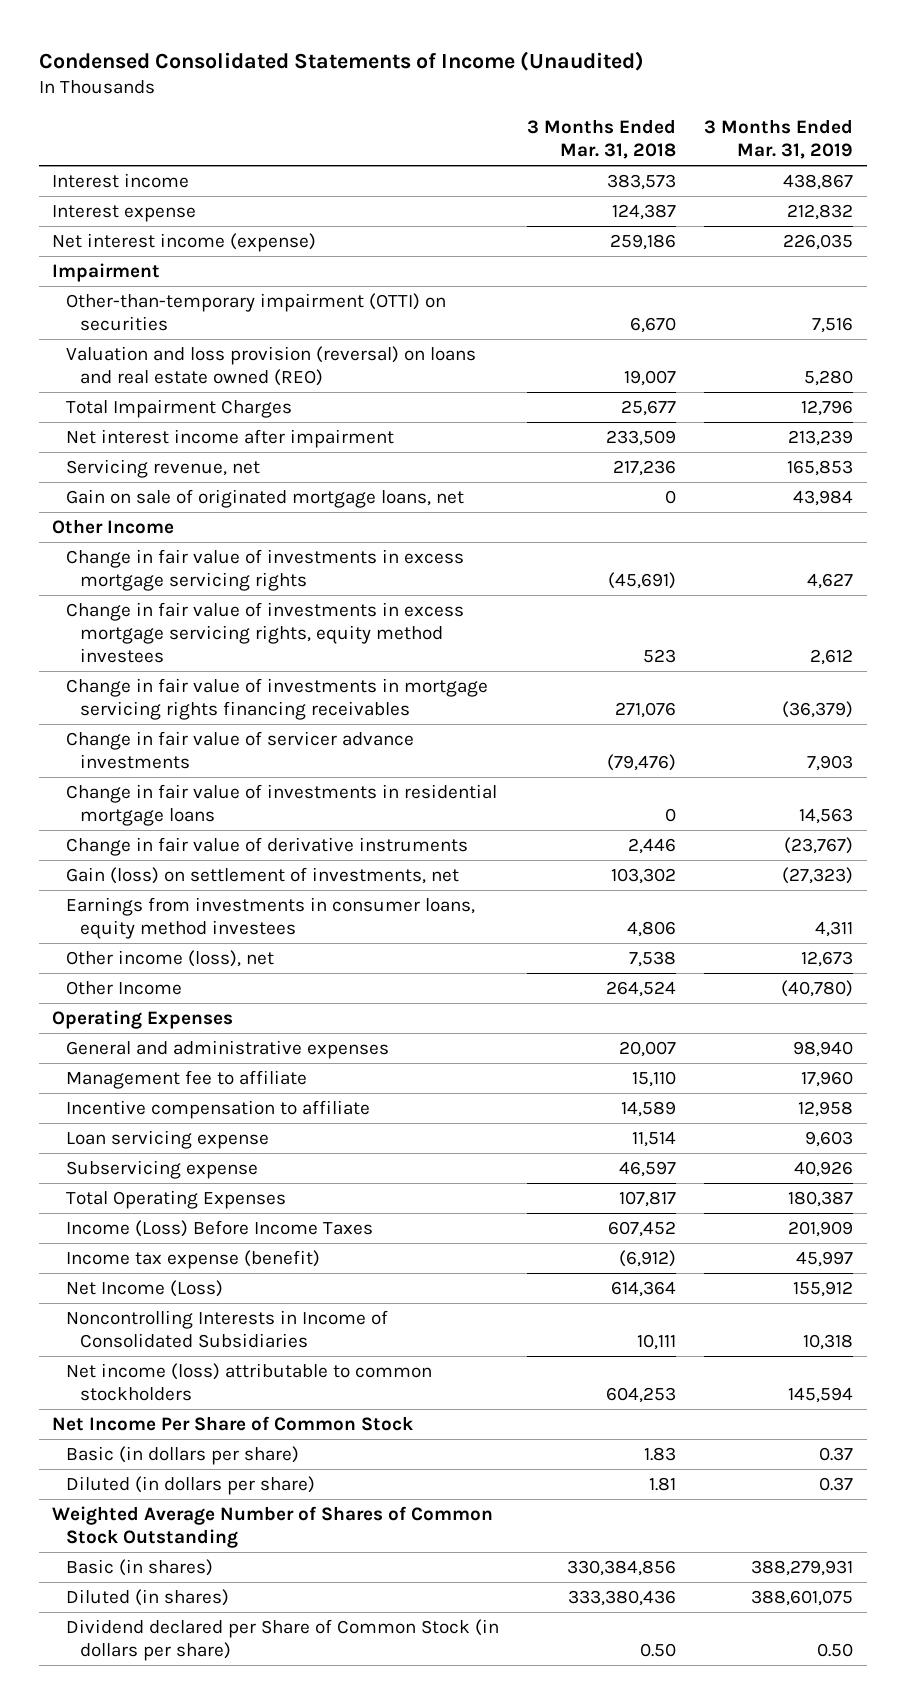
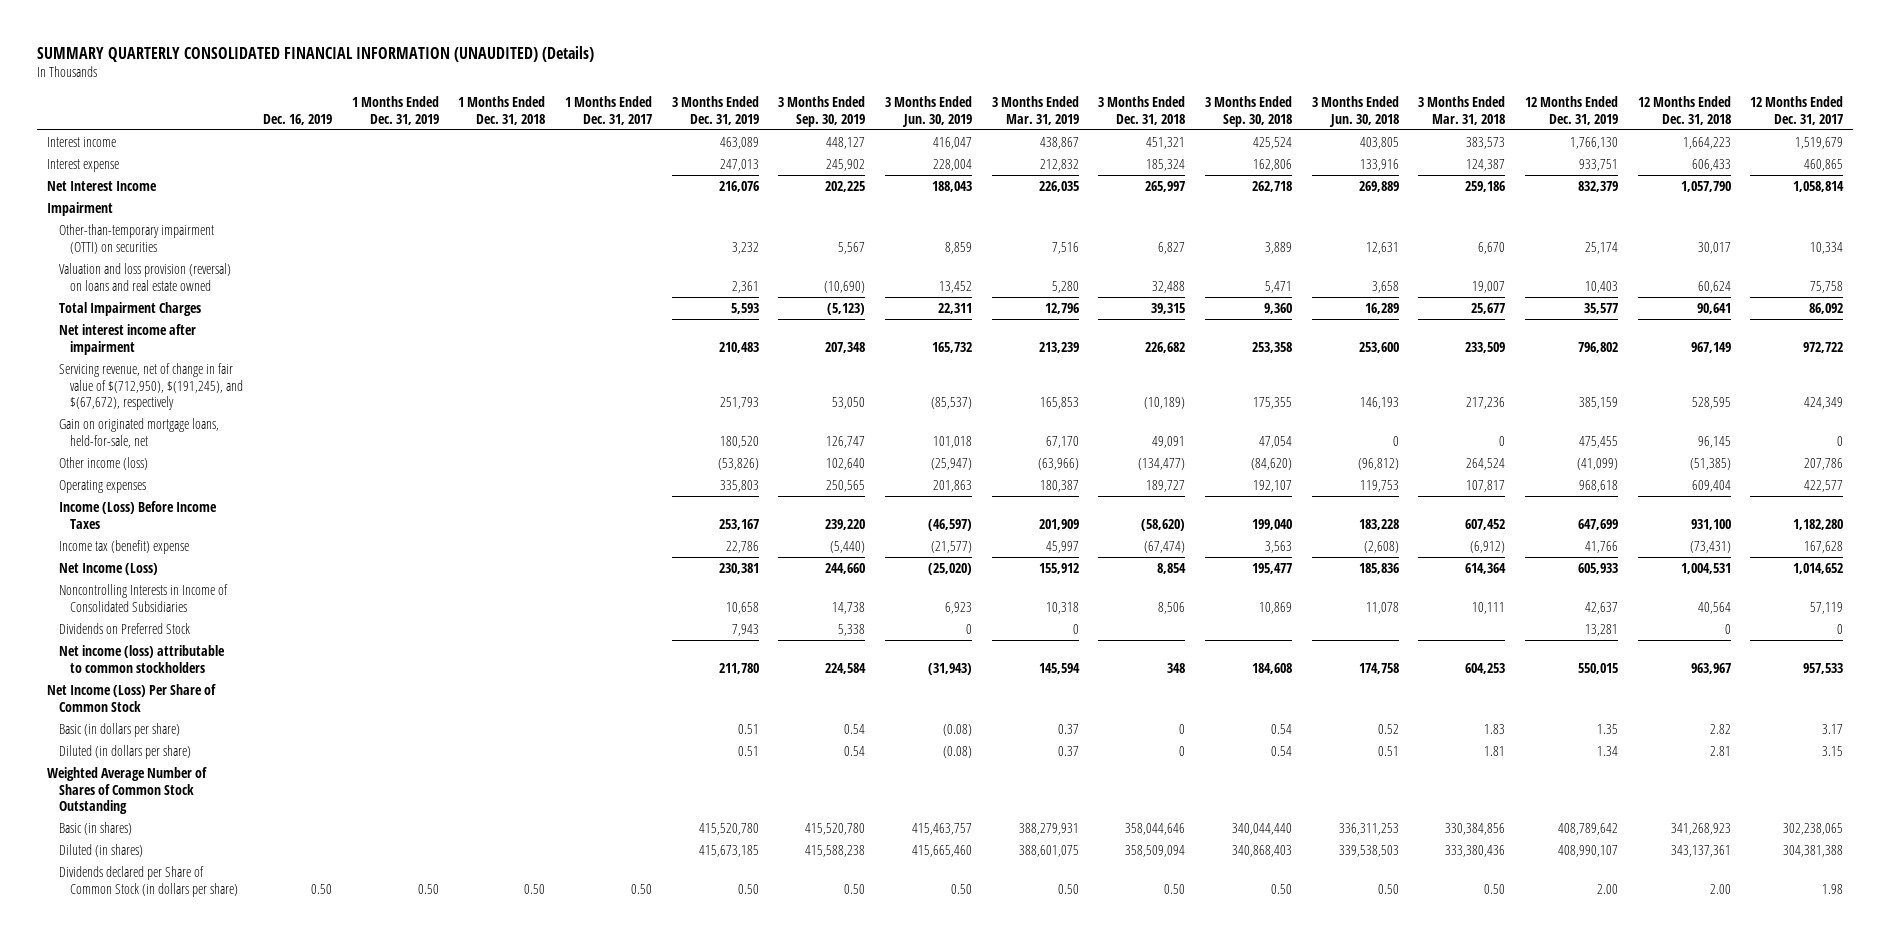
- Condensed Consolidated Statements of Income (Unaudited)
+ SUMMARY QUARTERLY CONSOLIDATED FINANCIAL INFORMATION (UNAUDITED) (Details)
- | 3 Months Ended Mar. 31, 2018 | 3 Months Ended Mar. 31, 2019
+ | Dec. 16, 2019 | 1 Months Ended Dec. 31, 2019 | 1 Months Ended Dec. 31, 2018 | 1 Months Ended Dec. 31, 2017 | 3 Months Ended Dec. 31, 2019 | 3 Months Ended Sep. 30, 2019 | 3 Months Ended Jun. 30, 2019 | 3 Months Ended Mar. 31, 2019 | 3 Months Ended Dec. 31, 2018 | 3 Months Ended Sep. 30, 2018 | 3 Months Ended Jun. 30, 2018 | 3 Months Ended Mar. 31, 2018 | 12 Months Ended Dec. 31, 2019 | 12 Months Ended Dec. 31, 2018 | 12 Months Ended Dec. 31, 2017
- Net interest income (expense) | 259,186 | 226,035
+ Net Interest Income | | | | | 216,076 | 202,225 | 188,043 | 226,035 | 265,997 | 262,718 | 269,889 | 259,186 | 832,379 | 1,057,790 | 1,058,814
- Valuation and loss provision (reversal) on loans and real estate owned (REO) | 19,007 | 5,280
+ Valuation and loss provision (reversal) on loans and real estate owned | | | | | 2,361 | (10,690) | 13,452 | 5,280 | 32,488 | 5,471 | 3,658 | 19,007 | 10,403 | 60,624 | 75,758
- Servicing revenue, net | 217,236 | 165,853
- Gain on sale of originated mortgage loans, net | 0 | 43,984
- Other Income
- Change in fair value of investments in excess mortgage servicing rights | (45,691) | 4,627
- Change in fair value of investments in excess mortgage servicing rights, equity method investees | 523 | 2,612
- Change in fair value of investments in mortgage servicing rights financing receivables | 271,076 | (36,379)
- Change in fair value of servicer advance investments | (79,476) | 7,903
- Change in fair value of investments in residential mortgage loans | 0 | 14,563
- Change in fair value of derivative instruments | 2,446 | (23,767)
- Gain (loss) on settlement of investments, net | 103,302 | (27,323)
- Earnings from investments in consumer loans, equity method investees | 4,806 | 4,311
- Other income (loss), net | 7,538 | 12,673
- Other Income | 264,524 | (40,780)
- Operating Expenses
- General and administrative expenses | 20,007 | 98,940
- Management fee to affiliate | 15,110 | 17,960
- Incentive compensation to affiliate | 14,589 | 12,958
- Loan servicing expense | 11,514 | 9,603
- Subservicing expense | 46,597 | 40,926
- Total Operating Expenses | 107,817 | 180,387
+ Servicing revenue, net of change in fair value of $(712,950), $(191,245), and $(67,672), respectively | | | | | 251,793 | 53,050 | (85,537) | 165,853 | (10,189) | 175,355 | 146,193 | 217,236 | 385,159 | 528,595 | 424,349
+ Gain on originated mortgage loans, held-for-sale, net | | | | | 180,520 | 126,747 | 101,018 | 67,170 | 49,091 | 47,054 | 0 | 0 | 475,455 | 96,145 | 0
+ Other income (loss) | | | | | (53,826) | 102,640 | (25,947) | (63,966) | (134,477) | (84,620) | (96,812) | 264,524 | (41,099) | (51,385) | 207,786
+ Operating expenses | | | | | 335,803 | 250,565 | 201,863 | 180,387 | 189,727 | 192,107 | 119,753 | 107,817 | 968,618 | 609,404 | 422,577
- Income tax expense (benefit) | (6,912) | 45,997
+ Income tax (benefit) expense | | | | | 22,786 | (5,440) | (21,577) | 45,997 | (67,474) | 3,563 | (2,608) | (6,912) | 41,766 | (73,431) | 167,628
+ Dividends on Preferred Stock | | | | | 7,943 | 5,338 | 0 | 0 | | | | | 13,281 | 0 | 0
- Net Income Per Share of Common Stock
+ Net Income (Loss) Per Share of Common Stock
- Dividend declared per Share of Common Stock (in dollars per share) | 0.50 | 0.50
+ Dividends declared per Share of Common Stock (in dollars per share) | 0.50 | 0.50 | 0.50 | 0.50 | 0.50 | 0.50 | 0.50 | 0.50 | 0.50 | 0.50 | 0.50 | 0.50 | 2.00 | 2.00 | 1.98

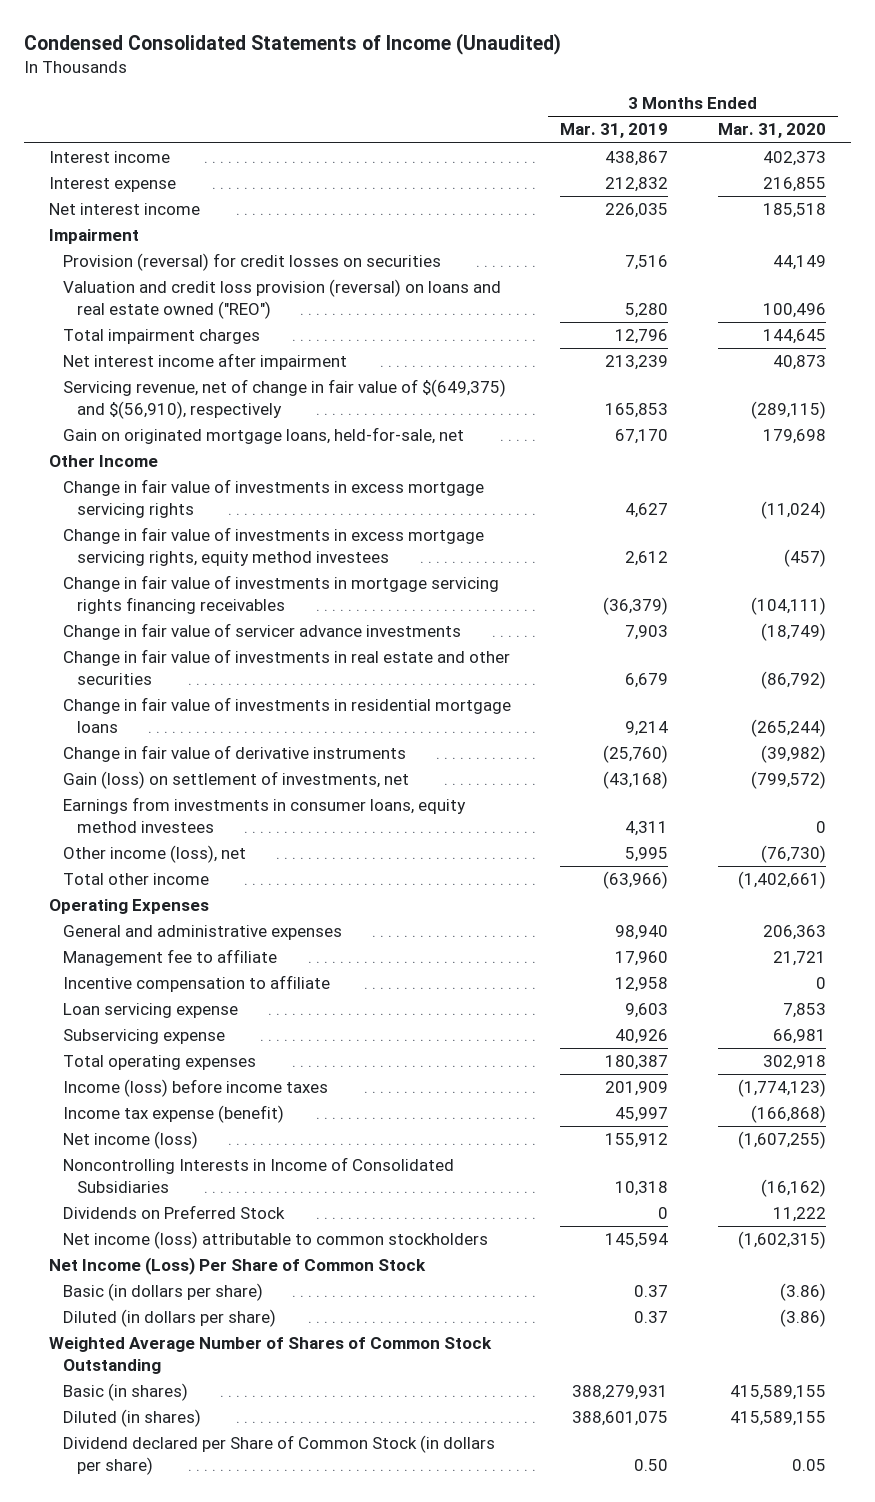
- SUMMARY QUARTERLY CONSOLIDATED FINANCIAL INFORMATION (UNAUDITED) (Details)
+ Condensed Consolidated Statements of Income (Unaudited)
- | Dec. 16, 2019 | 1 Months Ended Dec. 31, 2019 | 1 Months Ended Dec. 31, 2018 | 1 Months Ended Dec. 31, 2017 | 3 Months Ended Dec. 31, 2019 | 3 Months Ended Sep. 30, 2019 | 3 Months Ended Jun. 30, 2019 | 3 Months Ended Mar. 31, 2019 | 3 Months Ended Dec. 31, 2018 | 3 Months Ended Sep. 30, 2018 | 3 Months Ended Jun. 30, 2018 | 3 Months Ended Mar. 31, 2018 | 12 Months Ended Dec. 31, 2019 | 12 Months Ended Dec. 31, 2018 | 12 Months Ended Dec. 31, 2017
+ | 3 Months Ended Mar. 31, 2019 | 3 Months Ended Mar. 31, 2020
- Net Interest Income | | | | | 216,076 | 202,225 | 188,043 | 226,035 | 265,997 | 262,718 | 269,889 | 259,186 | 832,379 | 1,057,790 | 1,058,814
+ Net interest income | 226,035 | 185,518
- Other-than-temporary impairment (OTTI) on securities | | | | | 3,232 | 5,567 | 8,859 | 7,516 | 6,827 | 3,889 | 12,631 | 6,670 | 25,174 | 30,017 | 10,334
- Valuation and loss provision (reversal) on loans and real estate owned | | | | | 2,361 | (10,690) | 13,452 | 5,280 | 32,488 | 5,471 | 3,658 | 19,007 | 10,403 | 60,624 | 75,758
- Total Impairment Charges | | | | | 5,593 | (5,123) | 22,311 | 12,796 | 39,315 | 9,360 | 16,289 | 25,677 | 35,577 | 90,641 | 86,092
+ Provision (reversal) for credit losses on securities | 7,516 | 44,149
+ Valuation and credit loss provision (reversal) on loans and real estate owned ("REO") | 5,280 | 100,496
+ Total impairment charges | 12,796 | 144,645
- Servicing revenue, net of change in fair value of $(712,950), $(191,245), and $(67,672), respectively | | | | | 251,793 | 53,050 | (85,537) | 165,853 | (10,189) | 175,355 | 146,193 | 217,236 | 385,159 | 528,595 | 424,349
+ Servicing revenue, net of change in fair value of $(649,375) and $(56,910), respectively | 165,853 | (289,115)
- Other income (loss) | | | | | (53,826) | 102,640 | (25,947) | (63,966) | (134,477) | (84,620) | (96,812) | 264,524 | (41,099) | (51,385) | 207,786
- Operating expenses | | | | | 335,803 | 250,565 | 201,863 | 180,387 | 189,727 | 192,107 | 119,753 | 107,817 | 968,618 | 609,404 | 422,577
- Income (Loss) Before Income Taxes | | | | | 253,167 | 239,220 | (46,597) | 201,909 | (58,620) | 199,040 | 183,228 | 607,452 | 647,699 | 931,100 | 1,182,280
- Income tax (benefit) expense | | | | | 22,786 | (5,440) | (21,577) | 45,997 | (67,474) | 3,563 | (2,608) | (6,912) | 41,766 | (73,431) | 167,628
- Net Income (Loss) | | | | | 230,381 | 244,660 | (25,020) | 155,912 | 8,854 | 195,477 | 185,836 | 614,364 | 605,933 | 1,004,531 | 1,014,652
+ Other Income
+ Change in fair value of investments in excess mortgage servicing rights | 4,627 | (11,024)
+ Change in fair value of investments in excess mortgage servicing rights, equity method investees | 2,612 | (457)
+ Change in fair value of investments in mortgage servicing rights financing receivables | (36,379) | (104,111)
+ Change in fair value of servicer advance investments | 7,903 | (18,749)
+ Change in fair value of investments in real estate and other securities | 6,679 | (86,792)
+ Change in fair value of investments in residential mortgage loans | 9,214 | (265,244)
+ Change in fair value of derivative instruments | (25,760) | (39,982)
+ Gain (loss) on settlement of investments, net | (43,168) | (799,572)
+ Earnings from investments in consumer loans, equity method investees | 4,311 | 0
+ Other income (loss), net | 5,995 | (76,730)
+ Total other income | (63,966) | (1,402,661)
+ Operating Expenses
+ General and administrative expenses | 98,940 | 206,363
+ Management fee to affiliate | 17,960 | 21,721
+ Incentive compensation to affiliate | 12,958 | 0
+ Loan servicing expense | 9,603 | 7,853
+ Subservicing expense | 40,926 | 66,981
+ Total operating expenses | 180,387 | 302,918
+ Income (loss) before income taxes | 201,909 | (1,774,123)
+ Income tax expense (benefit) | 45,997 | (166,868)
+ Net income (loss) | 155,912 | (1,607,255)
- Dividends declared per Share of Common Stock (in dollars per share) | 0.50 | 0.50 | 0.50 | 0.50 | 0.50 | 0.50 | 0.50 | 0.50 | 0.50 | 0.50 | 0.50 | 0.50 | 2.00 | 2.00 | 1.98
+ Dividend declared per Share of Common Stock (in dollars per share) | 0.50 | 0.05

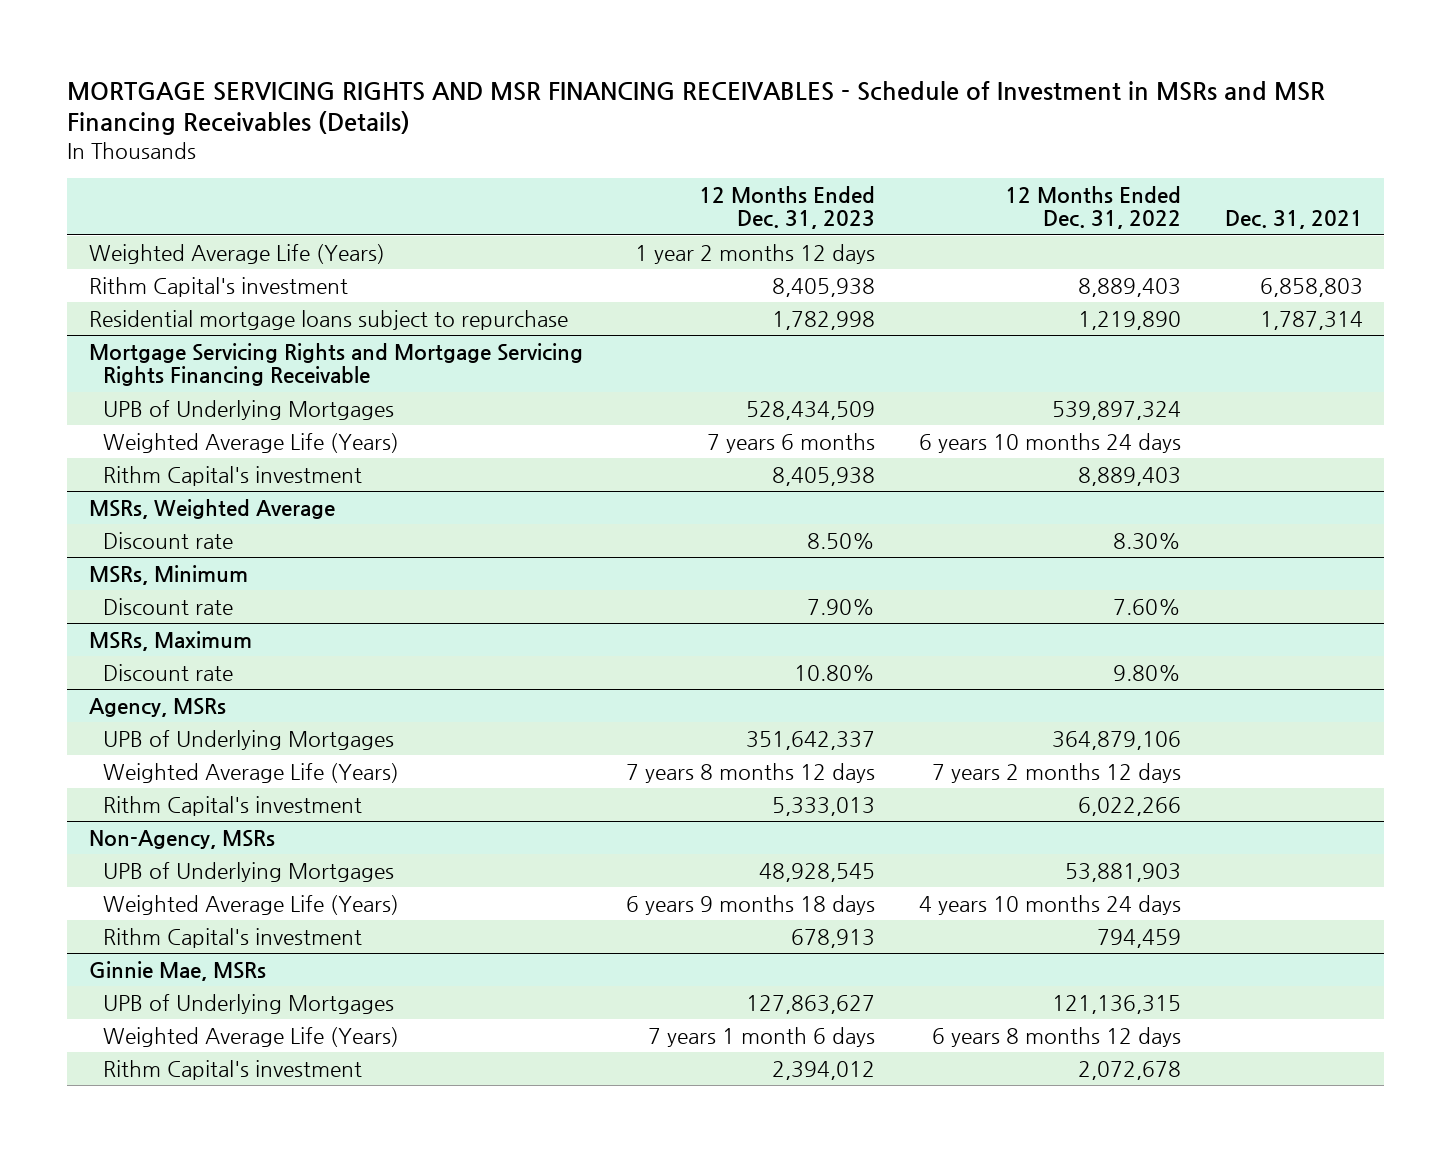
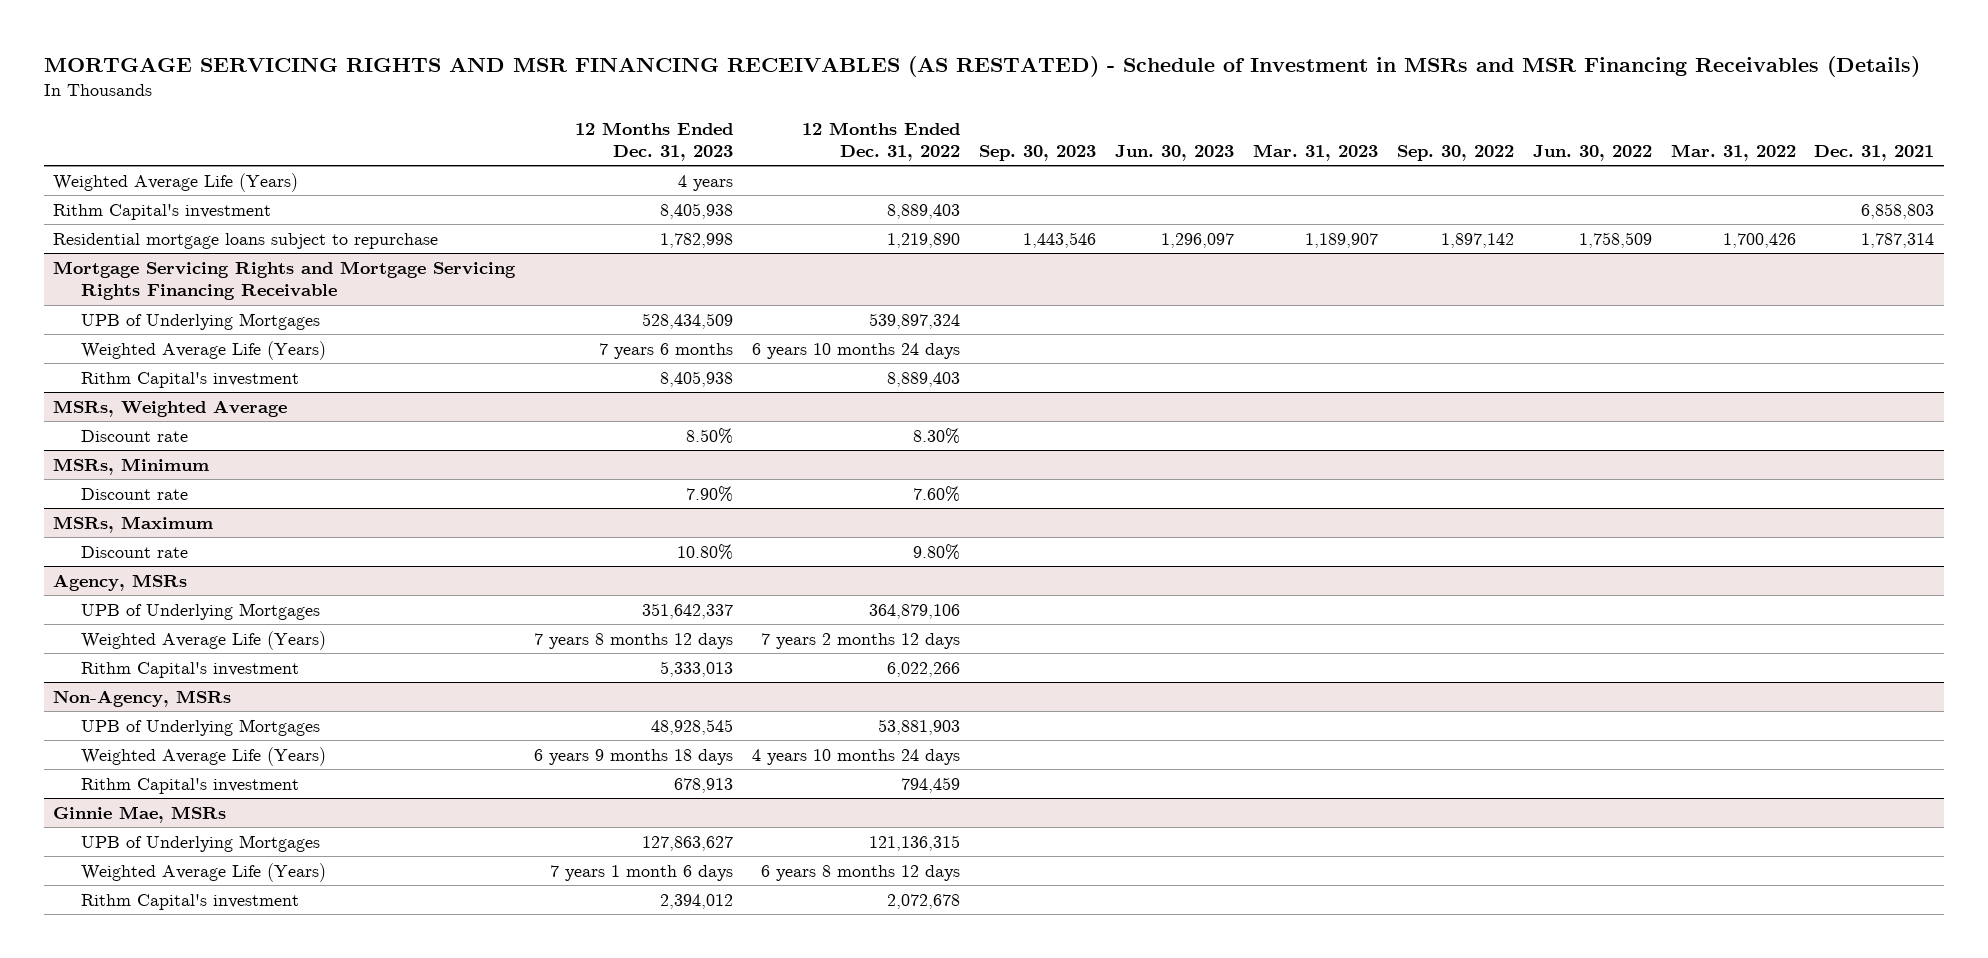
- MORTGAGE SERVICING RIGHTS AND MSR FINANCING RECEIVABLES - Schedule of Investment in MSRs and MSR Financing Receivables (Details)
+ MORTGAGE SERVICING RIGHTS AND MSR FINANCING RECEIVABLES (AS RESTATED) - Schedule of Investment in MSRs and MSR Financing Receivables (Details)
- | 12 Months Ended Dec. 31, 2023 | 12 Months Ended Dec. 31, 2022 | Dec. 31, 2021
+ | 12 Months Ended Dec. 31, 2023 | 12 Months Ended Dec. 31, 2022 | Sep. 30, 2023 | Jun. 30, 2023 | Mar. 31, 2023 | Sep. 30, 2022 | Jun. 30, 2022 | Mar. 31, 2022 | Dec. 31, 2021
- Weighted Average Life (Years) | 1 year 2 months 12 days | |
+ Weighted Average Life (Years) | 4 years | | | | | | | |

